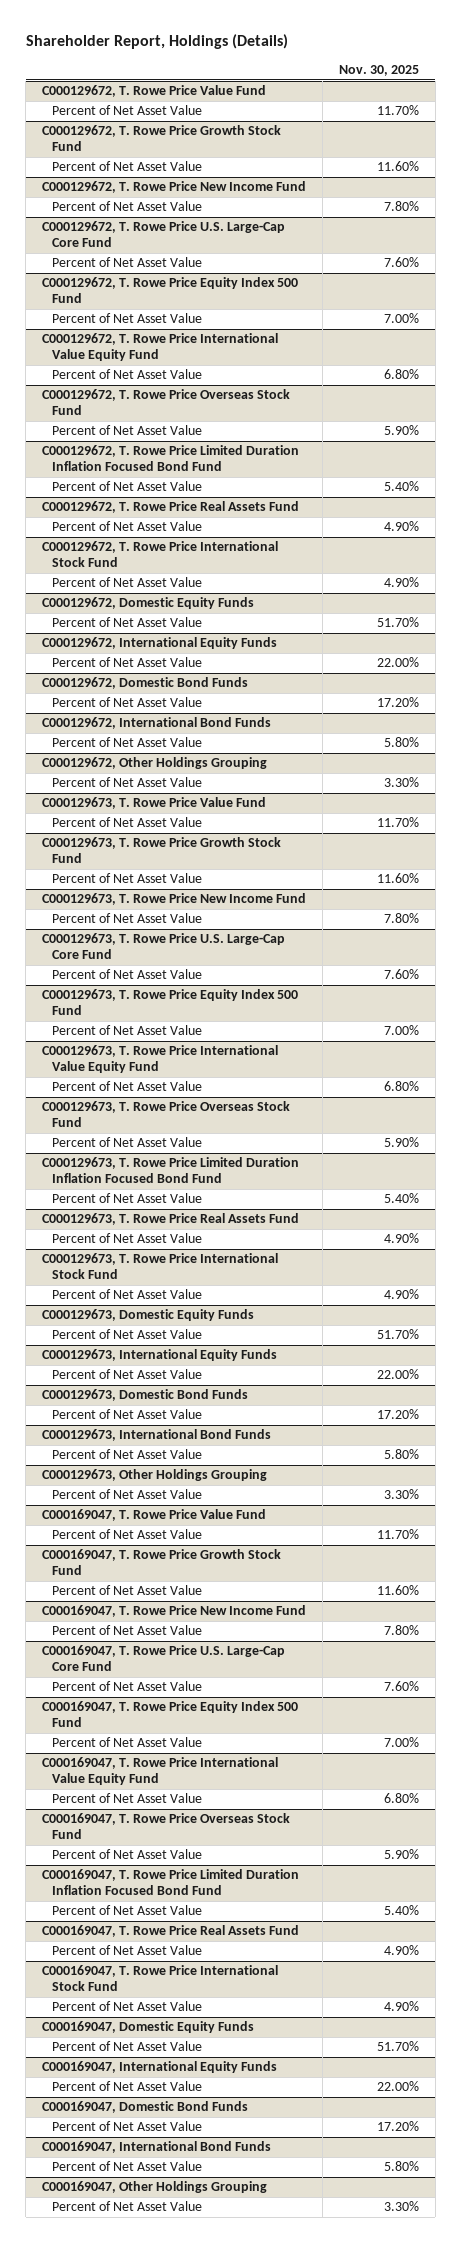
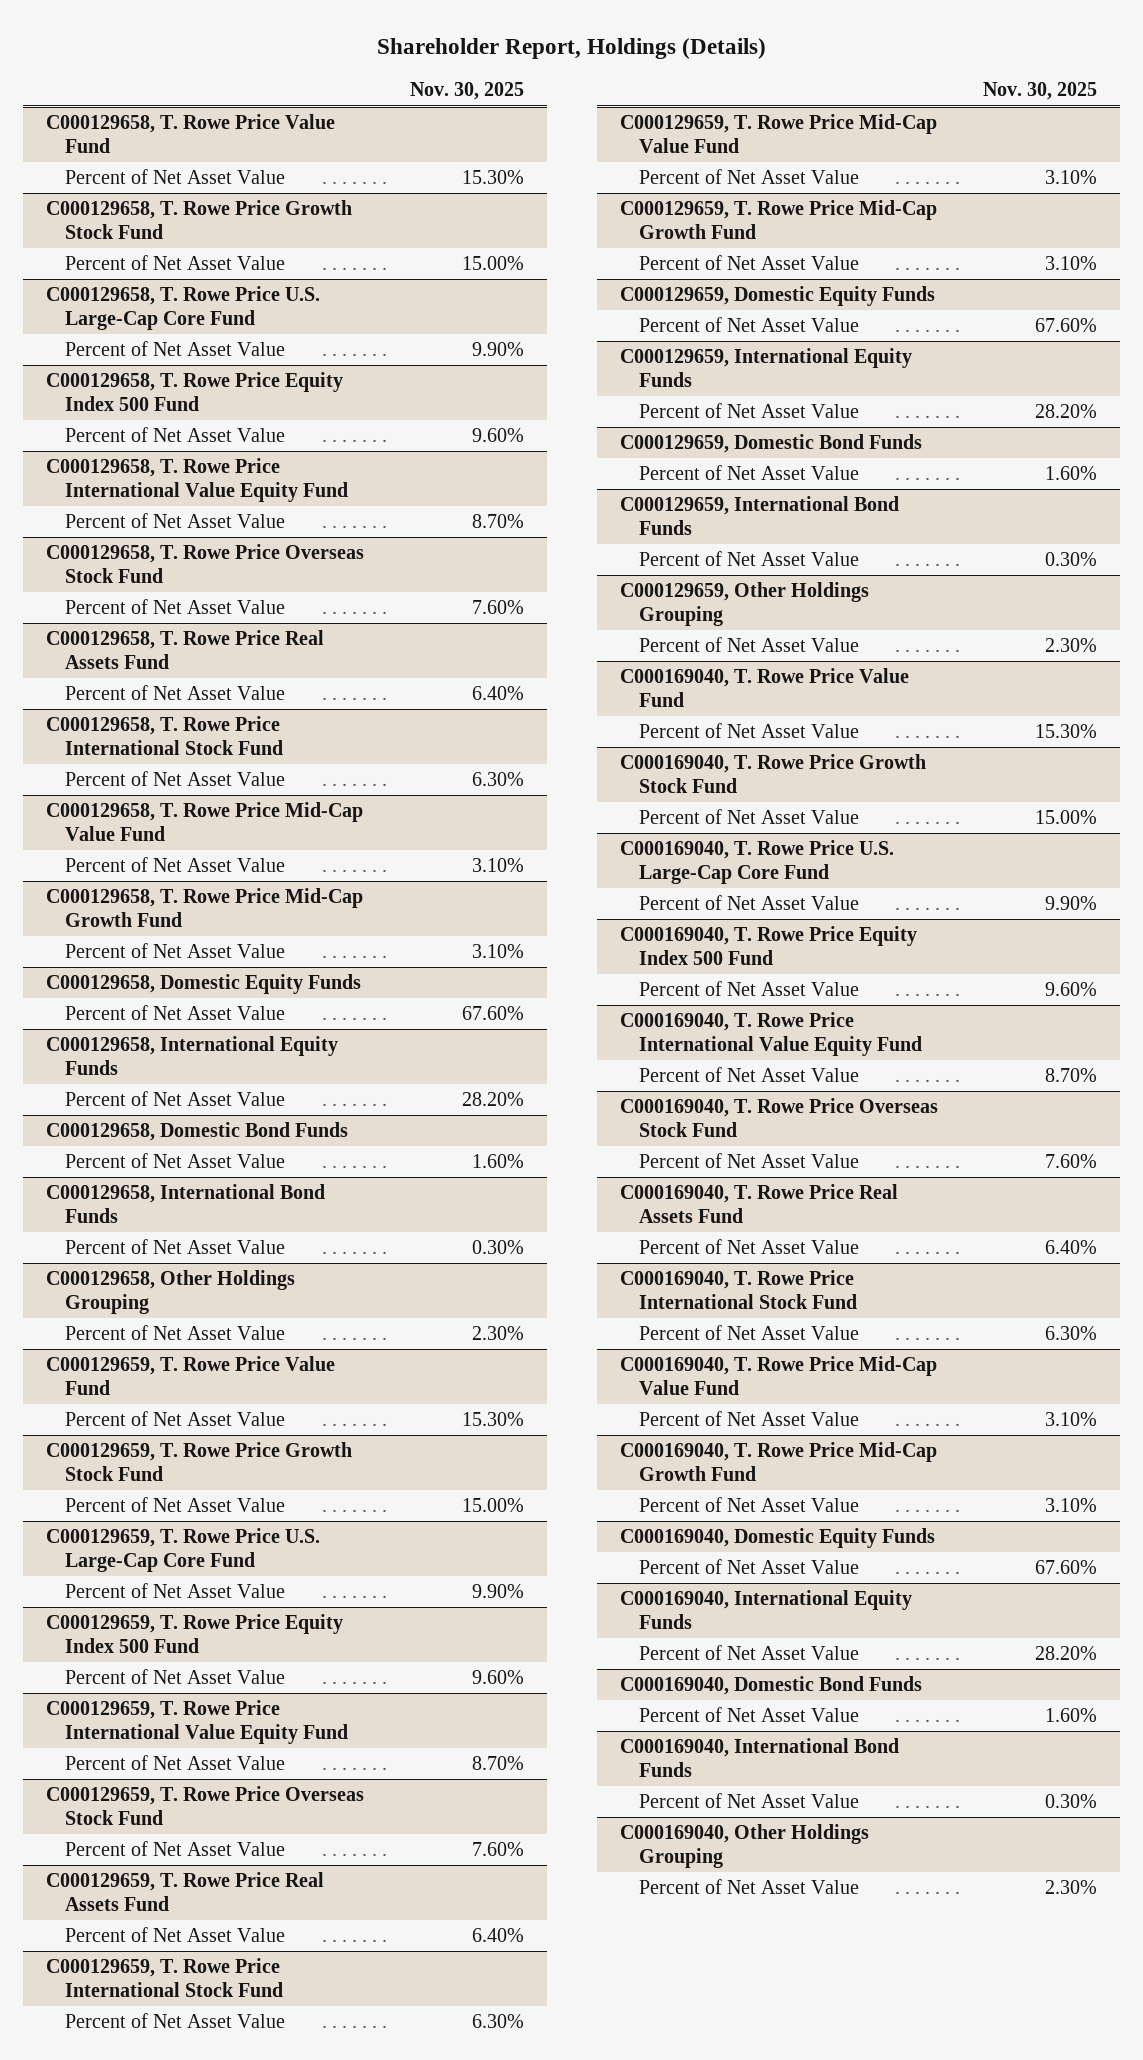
- C000129672, T. Rowe Price Value Fund
- Percent of Net Asset Value | 11.70%
- C000129672, T. Rowe Price Growth Stock Fund
- Percent of Net Asset Value | 11.60%
- C000129672, T. Rowe Price New Income Fund
- Percent of Net Asset Value | 7.80%
- C000129672, T. Rowe Price U.S. Large-Cap Core Fund
+ C000129658, T. Rowe Price Value Fund
+ Percent of Net Asset Value | 15.30%
+ C000129658, T. Rowe Price Growth Stock Fund
+ Percent of Net Asset Value | 15.00%
+ C000129658, T. Rowe Price U.S. Large-Cap Core Fund
+ Percent of Net Asset Value | 9.90%
+ C000129658, T. Rowe Price Equity Index 500 Fund
+ Percent of Net Asset Value | 9.60%
+ C000129658, T. Rowe Price International Value Equity Fund
+ Percent of Net Asset Value | 8.70%
+ C000129658, T. Rowe Price Overseas Stock Fund
- C000129672, T. Rowe Price Equity Index 500 Fund
- Percent of Net Asset Value | 7.00%
- C000129672, T. Rowe Price International Value Equity Fund
- Percent of Net Asset Value | 6.80%
- C000129672, T. Rowe Price Overseas Stock Fund
- Percent of Net Asset Value | 5.90%
- C000129672, T. Rowe Price Limited Duration Inflation Focused Bond Fund
- Percent of Net Asset Value | 5.40%
- C000129672, T. Rowe Price Real Assets Fund
- Percent of Net Asset Value | 4.90%
- C000129672, T. Rowe Price International Stock Fund
- Percent of Net Asset Value | 4.90%
- C000129672, Domestic Equity Funds
- Percent of Net Asset Value | 51.70%
- C000129672, International Equity Funds
- Percent of Net Asset Value | 22.00%
- C000129672, Domestic Bond Funds
- Percent of Net Asset Value | 17.20%
- C000129672, International Bond Funds
- Percent of Net Asset Value | 5.80%
- C000129672, Other Holdings Grouping
- Percent of Net Asset Value | 3.30%
- C000129673, T. Rowe Price Value Fund
- Percent of Net Asset Value | 11.70%
- C000129673, T. Rowe Price Growth Stock Fund
- Percent of Net Asset Value | 11.60%
- C000129673, T. Rowe Price New Income Fund
- Percent of Net Asset Value | 7.80%
- C000129673, T. Rowe Price U.S. Large-Cap Core Fund
+ C000129658, T. Rowe Price Real Assets Fund
+ Percent of Net Asset Value | 6.40%
+ C000129658, T. Rowe Price International Stock Fund
+ Percent of Net Asset Value | 6.30%
+ C000129658, T. Rowe Price Mid-Cap Value Fund
+ Percent of Net Asset Value | 3.10%
+ C000129658, T. Rowe Price Mid-Cap Growth Fund
+ Percent of Net Asset Value | 3.10%
+ C000129658, Domestic Equity Funds
+ Percent of Net Asset Value | 67.60%
+ C000129658, International Equity Funds
+ Percent of Net Asset Value | 28.20%
+ C000129658, Domestic Bond Funds
+ Percent of Net Asset Value | 1.60%
+ C000129658, International Bond Funds
+ Percent of Net Asset Value | 0.30%
+ C000129658, Other Holdings Grouping
+ Percent of Net Asset Value | 2.30%
+ C000129659, T. Rowe Price Value Fund
+ Percent of Net Asset Value | 15.30%
+ C000129659, T. Rowe Price Growth Stock Fund
+ Percent of Net Asset Value | 15.00%
+ C000129659, T. Rowe Price U.S. Large-Cap Core Fund
+ Percent of Net Asset Value | 9.90%
+ C000129659, T. Rowe Price Equity Index 500 Fund
+ Percent of Net Asset Value | 9.60%
+ C000129659, T. Rowe Price International Value Equity Fund
+ Percent of Net Asset Value | 8.70%
+ C000129659, T. Rowe Price Overseas Stock Fund
- C000129673, T. Rowe Price Equity Index 500 Fund
- Percent of Net Asset Value | 7.00%
- C000129673, T. Rowe Price International Value Equity Fund
- Percent of Net Asset Value | 6.80%
- C000129673, T. Rowe Price Overseas Stock Fund
- Percent of Net Asset Value | 5.90%
- C000129673, T. Rowe Price Limited Duration Inflation Focused Bond Fund
- Percent of Net Asset Value | 5.40%
- C000129673, T. Rowe Price Real Assets Fund
- Percent of Net Asset Value | 4.90%
- C000129673, T. Rowe Price International Stock Fund
- Percent of Net Asset Value | 4.90%
- C000129673, Domestic Equity Funds
- Percent of Net Asset Value | 51.70%
- C000129673, International Equity Funds
- Percent of Net Asset Value | 22.00%
- C000129673, Domestic Bond Funds
- Percent of Net Asset Value | 17.20%
- C000129673, International Bond Funds
- Percent of Net Asset Value | 5.80%
- C000129673, Other Holdings Grouping
- Percent of Net Asset Value | 3.30%
- C000169047, T. Rowe Price Value Fund
- Percent of Net Asset Value | 11.70%
- C000169047, T. Rowe Price Growth Stock Fund
- Percent of Net Asset Value | 11.60%
- C000169047, T. Rowe Price New Income Fund
- Percent of Net Asset Value | 7.80%
- C000169047, T. Rowe Price U.S. Large-Cap Core Fund
+ C000129659, T. Rowe Price Real Assets Fund
+ Percent of Net Asset Value | 6.40%
+ C000129659, T. Rowe Price International Stock Fund
+ Percent of Net Asset Value | 6.30%
+ C000129659, T. Rowe Price Mid-Cap Value Fund
+ Percent of Net Asset Value | 3.10%
+ C000129659, T. Rowe Price Mid-Cap Growth Fund
+ Percent of Net Asset Value | 3.10%
+ C000129659, Domestic Equity Funds
+ Percent of Net Asset Value | 67.60%
+ C000129659, International Equity Funds
+ Percent of Net Asset Value | 28.20%
+ C000129659, Domestic Bond Funds
+ Percent of Net Asset Value | 1.60%
+ C000129659, International Bond Funds
+ Percent of Net Asset Value | 0.30%
+ C000129659, Other Holdings Grouping
+ Percent of Net Asset Value | 2.30%
+ C000169040, T. Rowe Price Value Fund
+ Percent of Net Asset Value | 15.30%
+ C000169040, T. Rowe Price Growth Stock Fund
+ Percent of Net Asset Value | 15.00%
+ C000169040, T. Rowe Price U.S. Large-Cap Core Fund
+ Percent of Net Asset Value | 9.90%
+ C000169040, T. Rowe Price Equity Index 500 Fund
+ Percent of Net Asset Value | 9.60%
+ C000169040, T. Rowe Price International Value Equity Fund
+ Percent of Net Asset Value | 8.70%
+ C000169040, T. Rowe Price Overseas Stock Fund
- C000169047, T. Rowe Price Equity Index 500 Fund
- Percent of Net Asset Value | 7.00%
- C000169047, T. Rowe Price International Value Equity Fund
- Percent of Net Asset Value | 6.80%
- C000169047, T. Rowe Price Overseas Stock Fund
- Percent of Net Asset Value | 5.90%
- C000169047, T. Rowe Price Limited Duration Inflation Focused Bond Fund
- Percent of Net Asset Value | 5.40%
- C000169047, T. Rowe Price Real Assets Fund
- Percent of Net Asset Value | 4.90%
- C000169047, T. Rowe Price International Stock Fund
- Percent of Net Asset Value | 4.90%
- C000169047, Domestic Equity Funds
- Percent of Net Asset Value | 51.70%
- C000169047, International Equity Funds
- Percent of Net Asset Value | 22.00%
- C000169047, Domestic Bond Funds
- Percent of Net Asset Value | 17.20%
- C000169047, International Bond Funds
- Percent of Net Asset Value | 5.80%
- C000169047, Other Holdings Grouping
- Percent of Net Asset Value | 3.30%
+ C000169040, T. Rowe Price Real Assets Fund
+ Percent of Net Asset Value | 6.40%
+ C000169040, T. Rowe Price International Stock Fund
+ Percent of Net Asset Value | 6.30%
+ C000169040, T. Rowe Price Mid-Cap Value Fund
+ Percent of Net Asset Value | 3.10%
+ C000169040, T. Rowe Price Mid-Cap Growth Fund
+ Percent of Net Asset Value | 3.10%
+ C000169040, Domestic Equity Funds
+ Percent of Net Asset Value | 67.60%
+ C000169040, International Equity Funds
+ Percent of Net Asset Value | 28.20%
+ C000169040, Domestic Bond Funds
+ Percent of Net Asset Value | 1.60%
+ C000169040, International Bond Funds
+ Percent of Net Asset Value | 0.30%
+ C000169040, Other Holdings Grouping
+ Percent of Net Asset Value | 2.30%

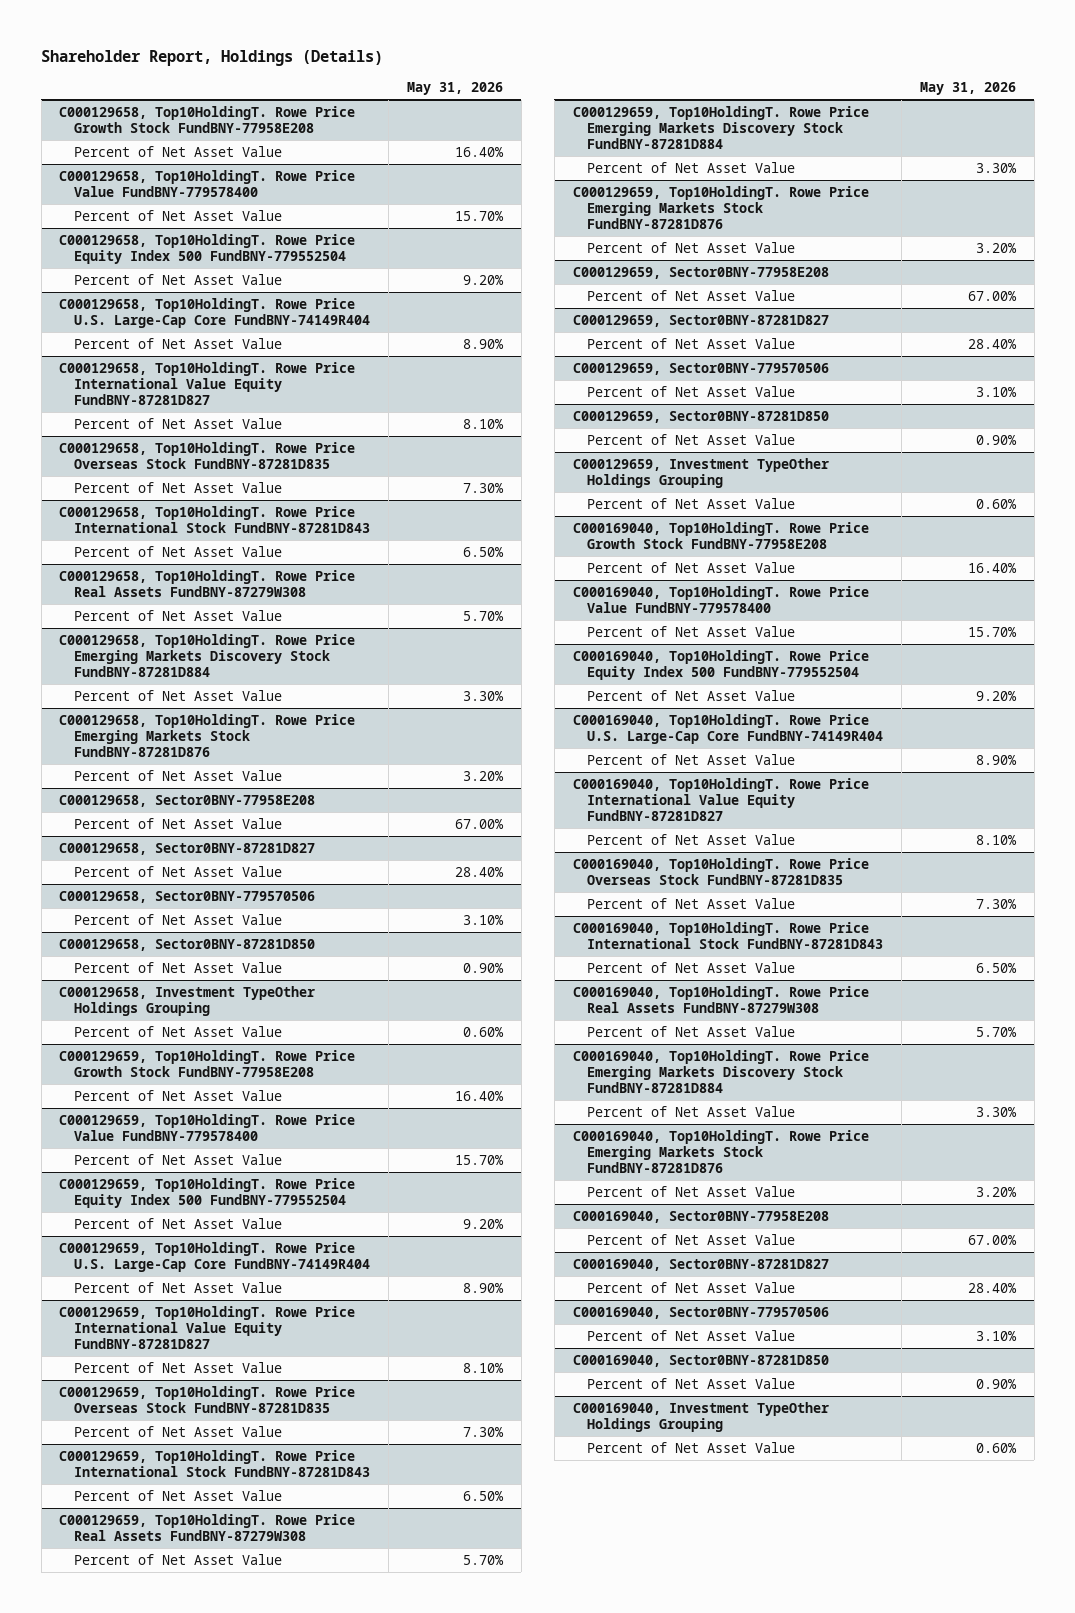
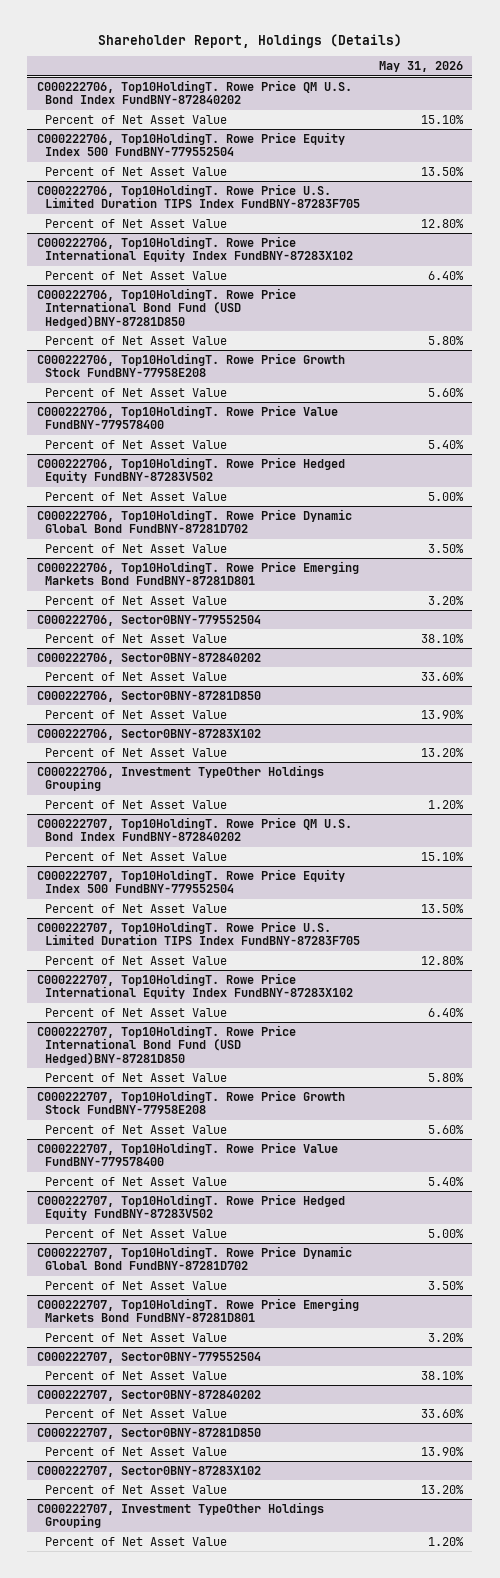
- C000129658, Top10HoldingT. Rowe Price Growth Stock FundBNY-77958E208
- Percent of Net Asset Value | 16.40%
- C000129658, Top10HoldingT. Rowe Price Value FundBNY-779578400
- Percent of Net Asset Value | 15.70%
- C000129658, Top10HoldingT. Rowe Price Equity Index 500 FundBNY-779552504
- Percent of Net Asset Value | 9.20%
- C000129658, Top10HoldingT. Rowe Price U.S. Large-Cap Core FundBNY-74149R404
- Percent of Net Asset Value | 8.90%
- C000129658, Top10HoldingT. Rowe Price International Value Equity FundBNY-87281D827
- Percent of Net Asset Value | 8.10%
- C000129658, Top10HoldingT. Rowe Price Overseas Stock FundBNY-87281D835
- Percent of Net Asset Value | 7.30%
- C000129658, Top10HoldingT. Rowe Price International Stock FundBNY-87281D843
- Percent of Net Asset Value | 6.50%
- C000129658, Top10HoldingT. Rowe Price Real Assets FundBNY-87279W308
- Percent of Net Asset Value | 5.70%
- C000129658, Top10HoldingT. Rowe Price Emerging Markets Discovery Stock FundBNY-87281D884
- Percent of Net Asset Value | 3.30%
- C000129658, Top10HoldingT. Rowe Price Emerging Markets Stock FundBNY-87281D876
- Percent of Net Asset Value | 3.20%
- C000129658, Sector0BNY-77958E208
- Percent of Net Asset Value | 67.00%
- C000129658, Sector0BNY-87281D827
- Percent of Net Asset Value | 28.40%
- C000129658, Sector0BNY-779570506
- Percent of Net Asset Value | 3.10%
- C000129658, Sector0BNY-87281D850
- Percent of Net Asset Value | 0.90%
- C000129658, Investment TypeOther Holdings Grouping
- Percent of Net Asset Value | 0.60%
- C000129659, Top10HoldingT. Rowe Price Growth Stock FundBNY-77958E208
- Percent of Net Asset Value | 16.40%
- C000129659, Top10HoldingT. Rowe Price Value FundBNY-779578400
- Percent of Net Asset Value | 15.70%
- C000129659, Top10HoldingT. Rowe Price Equity Index 500 FundBNY-779552504
- Percent of Net Asset Value | 9.20%
- C000129659, Top10HoldingT. Rowe Price U.S. Large-Cap Core FundBNY-74149R404
- Percent of Net Asset Value | 8.90%
- C000129659, Top10HoldingT. Rowe Price International Value Equity FundBNY-87281D827
- Percent of Net Asset Value | 8.10%
- C000129659, Top10HoldingT. Rowe Price Overseas Stock FundBNY-87281D835
- Percent of Net Asset Value | 7.30%
- C000129659, Top10HoldingT. Rowe Price International Stock FundBNY-87281D843
- Percent of Net Asset Value | 6.50%
- C000129659, Top10HoldingT. Rowe Price Real Assets FundBNY-87279W308
- Percent of Net Asset Value | 5.70%
- C000129659, Top10HoldingT. Rowe Price Emerging Markets Discovery Stock FundBNY-87281D884
- Percent of Net Asset Value | 3.30%
- C000129659, Top10HoldingT. Rowe Price Emerging Markets Stock FundBNY-87281D876
+ C000222706, Top10HoldingT. Rowe Price QM U.S. Bond Index FundBNY-872840202
+ Percent of Net Asset Value | 15.10%
+ C000222706, Top10HoldingT. Rowe Price Equity Index 500 FundBNY-779552504
+ Percent of Net Asset Value | 13.50%
+ C000222706, Top10HoldingT. Rowe Price U.S. Limited Duration TIPS Index FundBNY-87283F705
+ Percent of Net Asset Value | 12.80%
+ C000222706, Top10HoldingT. Rowe Price International Equity Index FundBNY-87283X102
+ Percent of Net Asset Value | 6.40%
+ C000222706, Top10HoldingT. Rowe Price International Bond Fund (USD Hedged)BNY-87281D850
+ Percent of Net Asset Value | 5.80%
+ C000222706, Top10HoldingT. Rowe Price Growth Stock FundBNY-77958E208
+ Percent of Net Asset Value | 5.60%
+ C000222706, Top10HoldingT. Rowe Price Value FundBNY-779578400
+ Percent of Net Asset Value | 5.40%
+ C000222706, Top10HoldingT. Rowe Price Hedged Equity FundBNY-87283V502
+ Percent of Net Asset Value | 5.00%
+ C000222706, Top10HoldingT. Rowe Price Dynamic Global Bond FundBNY-87281D702
+ Percent of Net Asset Value | 3.50%
+ C000222706, Top10HoldingT. Rowe Price Emerging Markets Bond FundBNY-87281D801
- C000129659, Sector0BNY-77958E208
- Percent of Net Asset Value | 67.00%
- C000129659, Sector0BNY-87281D827
- Percent of Net Asset Value | 28.40%
- C000129659, Sector0BNY-779570506
- Percent of Net Asset Value | 3.10%
- C000129659, Sector0BNY-87281D850
- Percent of Net Asset Value | 0.90%
- C000129659, Investment TypeOther Holdings Grouping
- Percent of Net Asset Value | 0.60%
- C000169040, Top10HoldingT. Rowe Price Growth Stock FundBNY-77958E208
- Percent of Net Asset Value | 16.40%
- C000169040, Top10HoldingT. Rowe Price Value FundBNY-779578400
- Percent of Net Asset Value | 15.70%
- C000169040, Top10HoldingT. Rowe Price Equity Index 500 FundBNY-779552504
- Percent of Net Asset Value | 9.20%
- C000169040, Top10HoldingT. Rowe Price U.S. Large-Cap Core FundBNY-74149R404
- Percent of Net Asset Value | 8.90%
- C000169040, Top10HoldingT. Rowe Price International Value Equity FundBNY-87281D827
- Percent of Net Asset Value | 8.10%
- C000169040, Top10HoldingT. Rowe Price Overseas Stock FundBNY-87281D835
- Percent of Net Asset Value | 7.30%
- C000169040, Top10HoldingT. Rowe Price International Stock FundBNY-87281D843
- Percent of Net Asset Value | 6.50%
- C000169040, Top10HoldingT. Rowe Price Real Assets FundBNY-87279W308
- Percent of Net Asset Value | 5.70%
- C000169040, Top10HoldingT. Rowe Price Emerging Markets Discovery Stock FundBNY-87281D884
- Percent of Net Asset Value | 3.30%
- C000169040, Top10HoldingT. Rowe Price Emerging Markets Stock FundBNY-87281D876
+ C000222706, Sector0BNY-779552504
+ Percent of Net Asset Value | 38.10%
+ C000222706, Sector0BNY-872840202
+ Percent of Net Asset Value | 33.60%
+ C000222706, Sector0BNY-87281D850
+ Percent of Net Asset Value | 13.90%
+ C000222706, Sector0BNY-87283X102
+ Percent of Net Asset Value | 13.20%
+ C000222706, Investment TypeOther Holdings Grouping
+ Percent of Net Asset Value | 1.20%
+ C000222707, Top10HoldingT. Rowe Price QM U.S. Bond Index FundBNY-872840202
+ Percent of Net Asset Value | 15.10%
+ C000222707, Top10HoldingT. Rowe Price Equity Index 500 FundBNY-779552504
+ Percent of Net Asset Value | 13.50%
+ C000222707, Top10HoldingT. Rowe Price U.S. Limited Duration TIPS Index FundBNY-87283F705
+ Percent of Net Asset Value | 12.80%
+ C000222707, Top10HoldingT. Rowe Price International Equity Index FundBNY-87283X102
+ Percent of Net Asset Value | 6.40%
+ C000222707, Top10HoldingT. Rowe Price International Bond Fund (USD Hedged)BNY-87281D850
+ Percent of Net Asset Value | 5.80%
+ C000222707, Top10HoldingT. Rowe Price Growth Stock FundBNY-77958E208
+ Percent of Net Asset Value | 5.60%
+ C000222707, Top10HoldingT. Rowe Price Value FundBNY-779578400
+ Percent of Net Asset Value | 5.40%
+ C000222707, Top10HoldingT. Rowe Price Hedged Equity FundBNY-87283V502
+ Percent of Net Asset Value | 5.00%
+ C000222707, Top10HoldingT. Rowe Price Dynamic Global Bond FundBNY-87281D702
+ Percent of Net Asset Value | 3.50%
+ C000222707, Top10HoldingT. Rowe Price Emerging Markets Bond FundBNY-87281D801
- C000169040, Sector0BNY-77958E208
- Percent of Net Asset Value | 67.00%
- C000169040, Sector0BNY-87281D827
- Percent of Net Asset Value | 28.40%
- C000169040, Sector0BNY-779570506
- Percent of Net Asset Value | 3.10%
- C000169040, Sector0BNY-87281D850
- Percent of Net Asset Value | 0.90%
- C000169040, Investment TypeOther Holdings Grouping
- Percent of Net Asset Value | 0.60%
+ C000222707, Sector0BNY-779552504
+ Percent of Net Asset Value | 38.10%
+ C000222707, Sector0BNY-872840202
+ Percent of Net Asset Value | 33.60%
+ C000222707, Sector0BNY-87281D850
+ Percent of Net Asset Value | 13.90%
+ C000222707, Sector0BNY-87283X102
+ Percent of Net Asset Value | 13.20%
+ C000222707, Investment TypeOther Holdings Grouping
+ Percent of Net Asset Value | 1.20%

